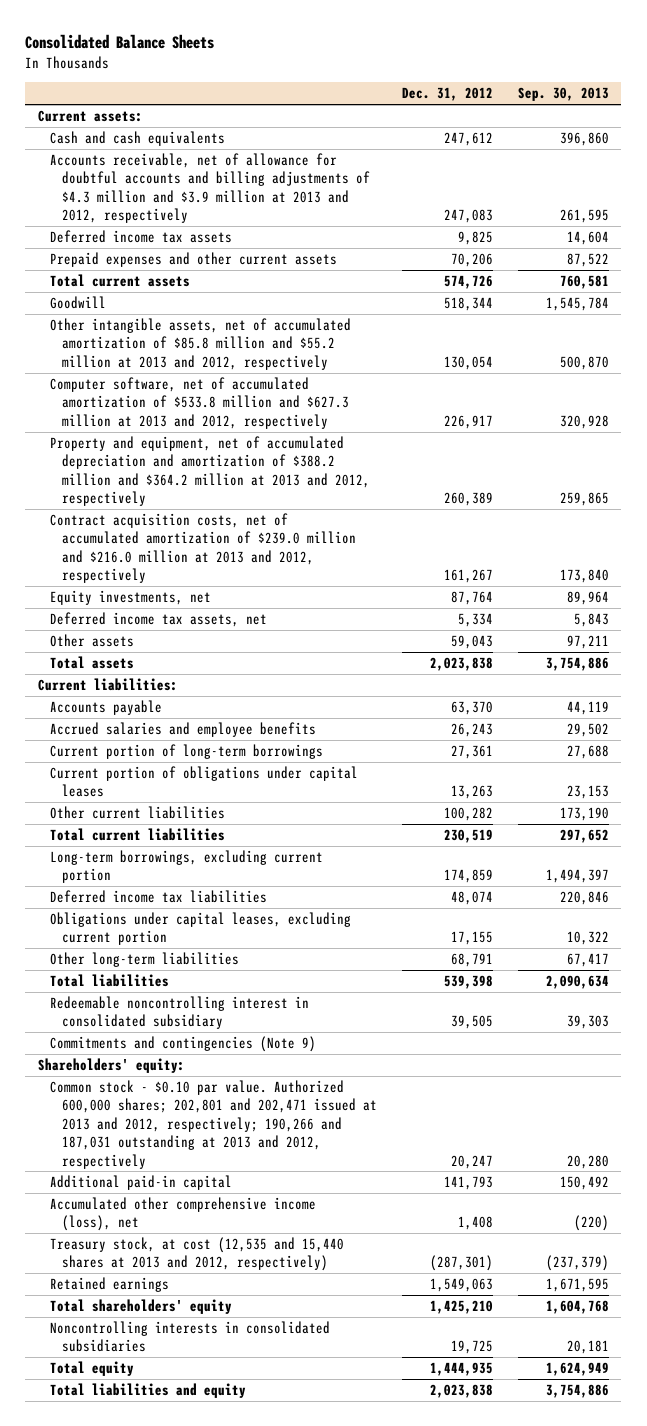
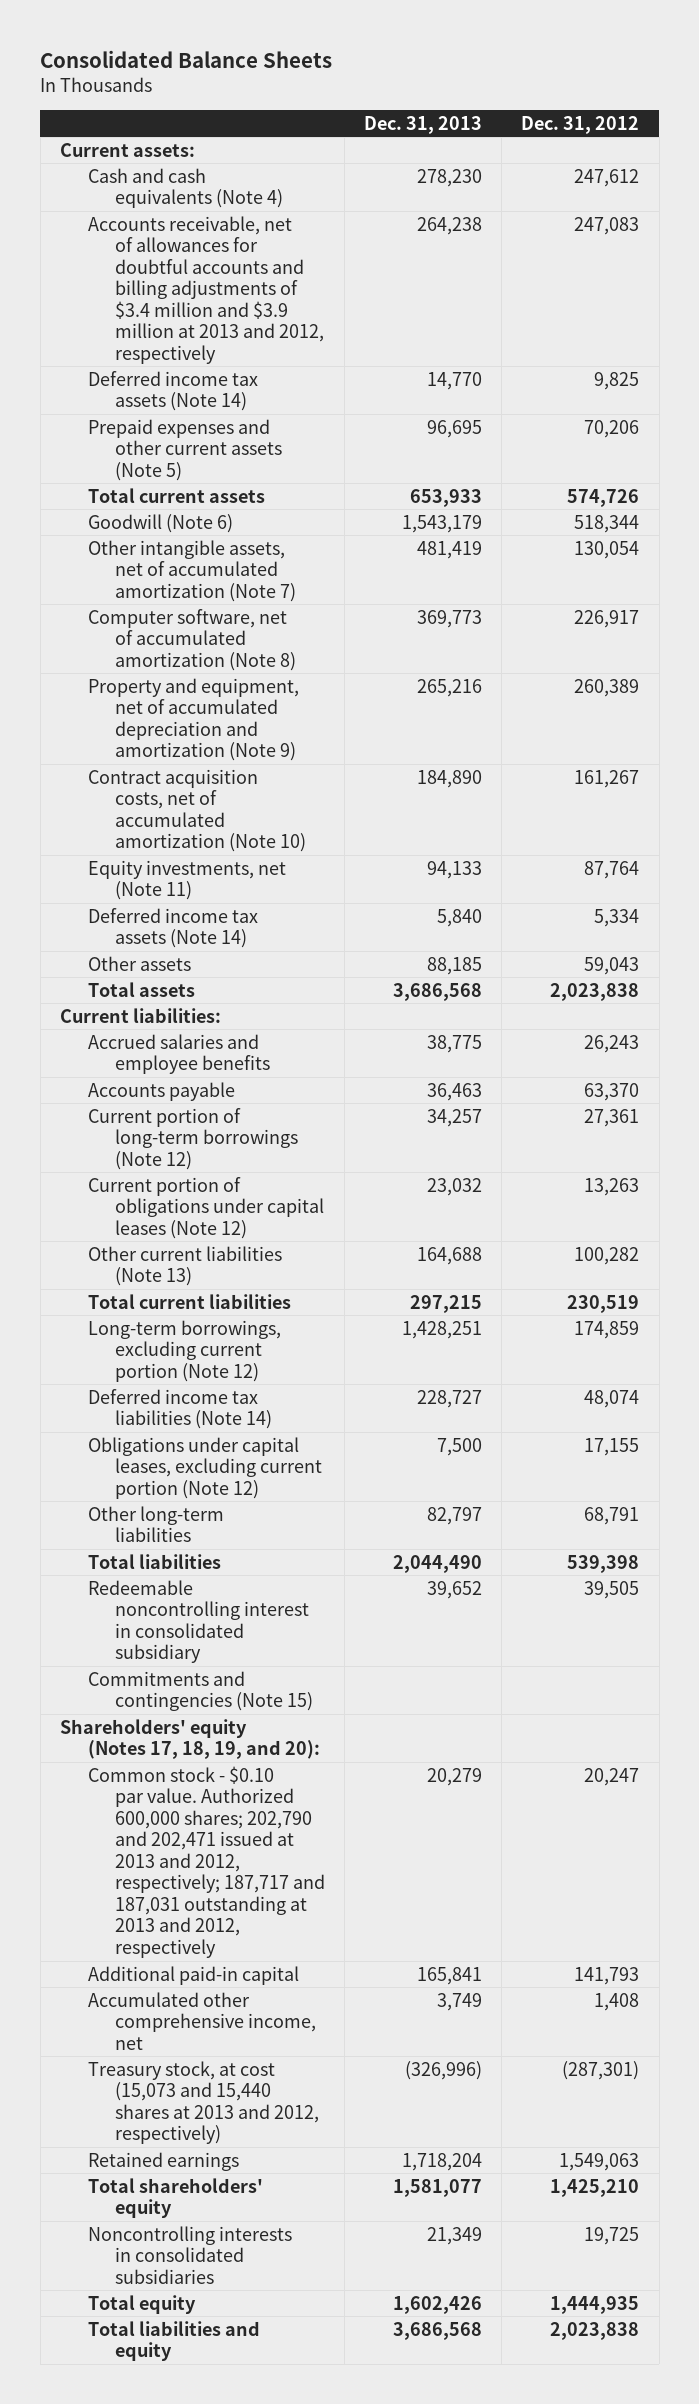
- | Dec. 31, 2012 | Sep. 30, 2013
+ | Dec. 31, 2013 | Dec. 31, 2012
- Cash and cash equivalents | 247,612 | 396,860
- Accounts receivable, net of allowance for doubtful accounts and billing adjustments of $4.3 million and $3.9 million at 2013 and 2012, respectively | 247,083 | 261,595
- Deferred income tax assets | 9,825 | 14,604
- Prepaid expenses and other current assets | 70,206 | 87,522
+ Cash and cash equivalents (Note 4) | 278,230 | 247,612
+ Accounts receivable, net of allowances for doubtful accounts and billing adjustments of $3.4 million and $3.9 million at 2013 and 2012, respectively | 264,238 | 247,083
+ Deferred income tax assets (Note 14) | 14,770 | 9,825
+ Prepaid expenses and other current assets (Note 5) | 96,695 | 70,206
- Goodwill | 518,344 | 1,545,784
- Other intangible assets, net of accumulated amortization of $85.8 million and $55.2 million at 2013 and 2012, respectively | 130,054 | 500,870
- Computer software, net of accumulated amortization of $533.8 million and $627.3 million at 2013 and 2012, respectively | 226,917 | 320,928
- Property and equipment, net of accumulated depreciation and amortization of $388.2 million and $364.2 million at 2013 and 2012, respectively | 260,389 | 259,865
- Contract acquisition costs, net of accumulated amortization of $239.0 million and $216.0 million at 2013 and 2012, respectively | 161,267 | 173,840
- Equity investments, net | 87,764 | 89,964
- Deferred income tax assets, net | 5,334 | 5,843
+ Goodwill (Note 6) | 1,543,179 | 518,344
+ Other intangible assets, net of accumulated amortization (Note 7) | 481,419 | 130,054
+ Computer software, net of accumulated amortization (Note 8) | 369,773 | 226,917
+ Property and equipment, net of accumulated depreciation and amortization (Note 9) | 265,216 | 260,389
+ Contract acquisition costs, net of accumulated amortization (Note 10) | 184,890 | 161,267
+ Equity investments, net (Note 11) | 94,133 | 87,764
+ Deferred income tax assets (Note 14) | 5,840 | 5,334
- Current portion of long-term borrowings | 27,361 | 27,688
- Current portion of obligations under capital leases | 13,263 | 23,153
- Other current liabilities | 100,282 | 173,190
moved down: Accounts payable | 36,463 | 63,370
+ Current portion of long-term borrowings (Note 12) | 34,257 | 27,361
+ Current portion of obligations under capital leases (Note 12) | 23,032 | 13,263
+ Other current liabilities (Note 13) | 164,688 | 100,282
- Long-term borrowings, excluding current portion | 174,859 | 1,494,397
- Deferred income tax liabilities | 48,074 | 220,846
- Obligations under capital leases, excluding current portion | 17,155 | 10,322
+ Long-term borrowings, excluding current portion (Note 12) | 1,428,251 | 174,859
+ Deferred income tax liabilities (Note 14) | 228,727 | 48,074
+ Obligations under capital leases, excluding current portion (Note 12) | 7,500 | 17,155
- Commitments and contingencies (Note 9)
- Shareholders' equity:
- Common stock - $0.10 par value. Authorized 600,000 shares; 202,801 and 202,471 issued at 2013 and 2012, respectively; 190,266 and 187,031 outstanding at 2013 and 2012, respectively | 20,247 | 20,280
+ Commitments and contingencies (Note 15)
+ Shareholders' equity (Notes 17, 18, 19, and 20):
+ Common stock - $0.10 par value. Authorized 600,000 shares; 202,790 and 202,471 issued at 2013 and 2012, respectively; 187,717 and 187,031 outstanding at 2013 and 2012, respectively | 20,279 | 20,247
- Accumulated other comprehensive income (loss), net | 1,408 | (220)
- Treasury stock, at cost (12,535 and 15,440 shares at 2013 and 2012, respectively) | (287,301) | (237,379)
+ Accumulated other comprehensive income, net | 3,749 | 1,408
+ Treasury stock, at cost (15,073 and 15,440 shares at 2013 and 2012, respectively) | (326,996) | (287,301)

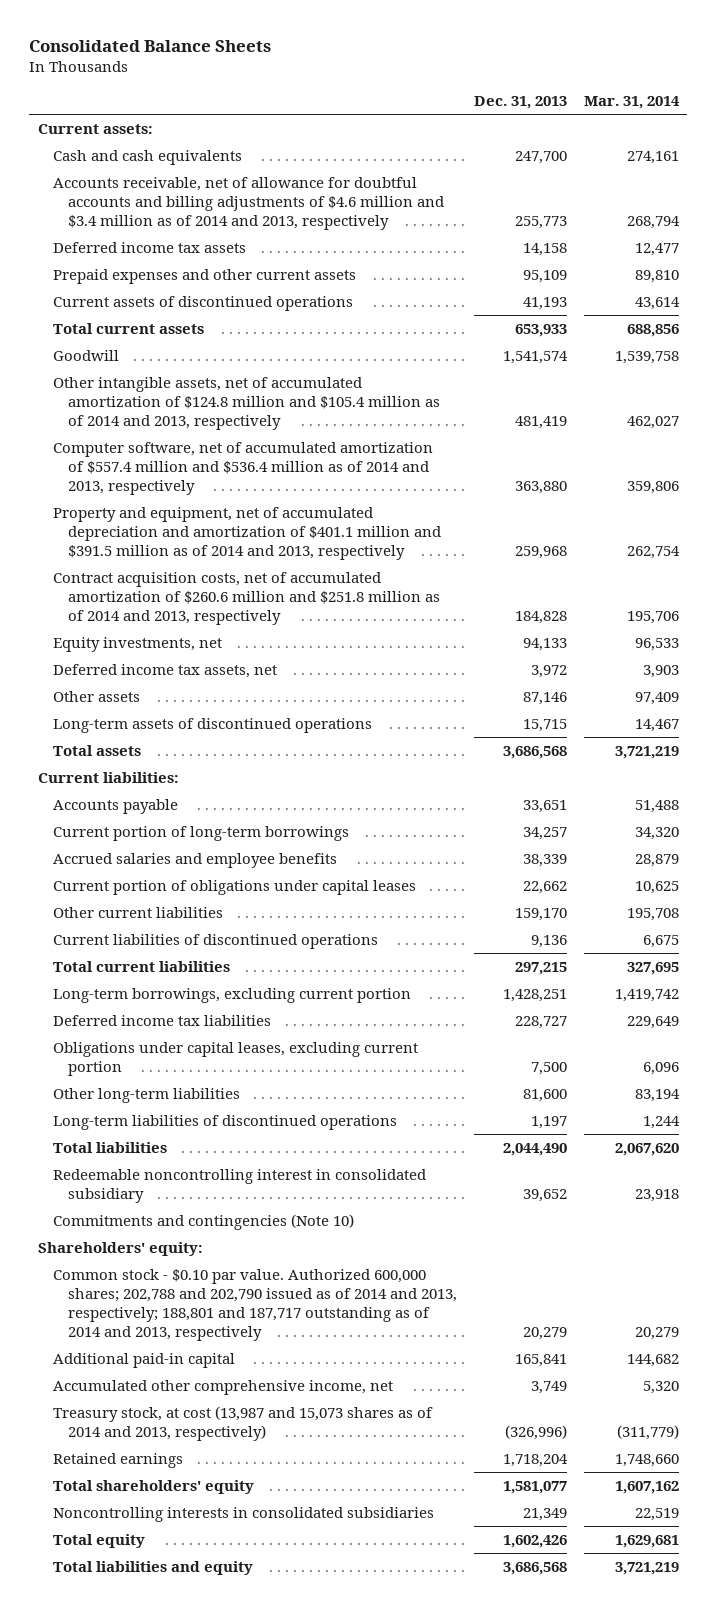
- | Dec. 31, 2013 | Dec. 31, 2012
+ | Dec. 31, 2013 | Mar. 31, 2014
- Cash and cash equivalents (Note 4) | 278,230 | 247,612
- Accounts receivable, net of allowances for doubtful accounts and billing adjustments of $3.4 million and $3.9 million at 2013 and 2012, respectively | 264,238 | 247,083
- Deferred income tax assets (Note 14) | 14,770 | 9,825
- Prepaid expenses and other current assets (Note 5) | 96,695 | 70,206
+ Cash and cash equivalents | 247,700 | 274,161
+ Accounts receivable, net of allowance for doubtful accounts and billing adjustments of $4.6 million and $3.4 million as of 2014 and 2013, respectively | 255,773 | 268,794
+ Deferred income tax assets | 14,158 | 12,477
+ Prepaid expenses and other current assets | 95,109 | 89,810
+ Current assets of discontinued operations | 41,193 | 43,614
- Goodwill (Note 6) | 1,543,179 | 518,344
- Other intangible assets, net of accumulated amortization (Note 7) | 481,419 | 130,054
- Computer software, net of accumulated amortization (Note 8) | 369,773 | 226,917
- Property and equipment, net of accumulated depreciation and amortization (Note 9) | 265,216 | 260,389
- Contract acquisition costs, net of accumulated amortization (Note 10) | 184,890 | 161,267
- Equity investments, net (Note 11) | 94,133 | 87,764
- Deferred income tax assets (Note 14) | 5,840 | 5,334
- Other assets | 88,185 | 59,043
+ Goodwill | 1,541,574 | 1,539,758
+ Other intangible assets, net of accumulated amortization of $124.8 million and $105.4 million as of 2014 and 2013, respectively | 481,419 | 462,027
+ Computer software, net of accumulated amortization of $557.4 million and $536.4 million as of 2014 and 2013, respectively | 363,880 | 359,806
+ Property and equipment, net of accumulated depreciation and amortization of $401.1 million and $391.5 million as of 2014 and 2013, respectively | 259,968 | 262,754
+ Contract acquisition costs, net of accumulated amortization of $260.6 million and $251.8 million as of 2014 and 2013, respectively | 184,828 | 195,706
+ Equity investments, net | 94,133 | 96,533
+ Deferred income tax assets, net | 3,972 | 3,903
+ Other assets | 87,146 | 97,409
+ Long-term assets of discontinued operations | 15,715 | 14,467
- Accrued salaries and employee benefits | 38,775 | 26,243
- Accounts payable | 36,463 | 63,370
- Current portion of long-term borrowings (Note 12) | 34,257 | 27,361
- Current portion of obligations under capital leases (Note 12) | 23,032 | 13,263
- Other current liabilities (Note 13) | 164,688 | 100,282
+ Accounts payable | 33,651 | 51,488
+ Current portion of long-term borrowings | 34,257 | 34,320
+ Accrued salaries and employee benefits | 38,339 | 28,879
+ Current portion of obligations under capital leases | 22,662 | 10,625
+ Other current liabilities | 159,170 | 195,708
+ Current liabilities of discontinued operations | 9,136 | 6,675
- Long-term borrowings, excluding current portion (Note 12) | 1,428,251 | 174,859
- Deferred income tax liabilities (Note 14) | 228,727 | 48,074
- Obligations under capital leases, excluding current portion (Note 12) | 7,500 | 17,155
- Other long-term liabilities | 82,797 | 68,791
+ Long-term borrowings, excluding current portion | 1,428,251 | 1,419,742
+ Deferred income tax liabilities | 228,727 | 229,649
+ Obligations under capital leases, excluding current portion | 7,500 | 6,096
+ Other long-term liabilities | 81,600 | 83,194
+ Long-term liabilities of discontinued operations | 1,197 | 1,244
- Commitments and contingencies (Note 15)
- Shareholders' equity (Notes 17, 18, 19, and 20):
- Common stock - $0.10 par value. Authorized 600,000 shares; 202,790 and 202,471 issued at 2013 and 2012, respectively; 187,717 and 187,031 outstanding at 2013 and 2012, respectively | 20,279 | 20,247
+ Commitments and contingencies (Note 10)
+ Shareholders' equity:
+ Common stock - $0.10 par value. Authorized 600,000 shares; 202,788 and 202,790 issued as of 2014 and 2013, respectively; 188,801 and 187,717 outstanding as of 2014 and 2013, respectively | 20,279 | 20,279
- Treasury stock, at cost (15,073 and 15,440 shares at 2013 and 2012, respectively) | (326,996) | (287,301)
+ Treasury stock, at cost (13,987 and 15,073 shares as of 2014 and 2013, respectively) | (326,996) | (311,779)

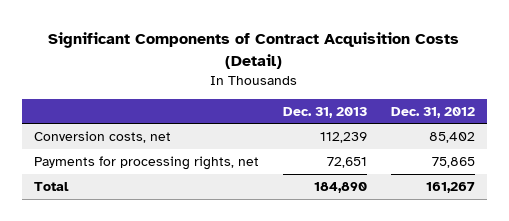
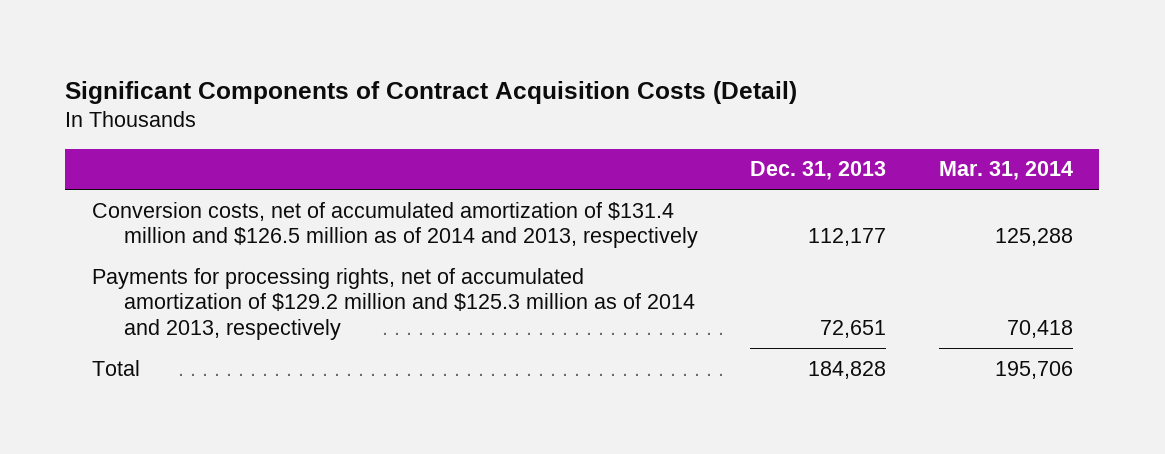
- | Dec. 31, 2013 | Dec. 31, 2012
+ | Dec. 31, 2013 | Mar. 31, 2014
- Conversion costs, net | 112,239 | 85,402
- Payments for processing rights, net | 72,651 | 75,865
- Total | 184,890 | 161,267
+ Conversion costs, net of accumulated amortization of $131.4 million and $126.5 million as of 2014 and 2013, respectively | 112,177 | 125,288
+ Payments for processing rights, net of accumulated amortization of $129.2 million and $125.3 million as of 2014 and 2013, respectively | 72,651 | 70,418
+ Total | 184,828 | 195,706

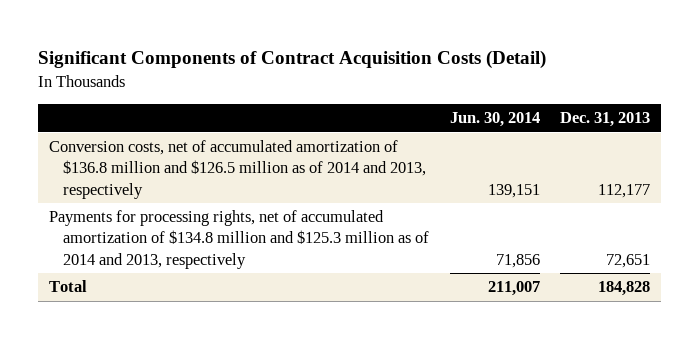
- | Dec. 31, 2013 | Mar. 31, 2014
+ | Jun. 30, 2014 | Dec. 31, 2013
- Conversion costs, net of accumulated amortization of $131.4 million and $126.5 million as of 2014 and 2013, respectively | 112,177 | 125,288
- Payments for processing rights, net of accumulated amortization of $129.2 million and $125.3 million as of 2014 and 2013, respectively | 72,651 | 70,418
+ Conversion costs, net of accumulated amortization of $136.8 million and $126.5 million as of 2014 and 2013, respectively | 139,151 | 112,177
+ Payments for processing rights, net of accumulated amortization of $134.8 million and $125.3 million as of 2014 and 2013, respectively | 71,856 | 72,651

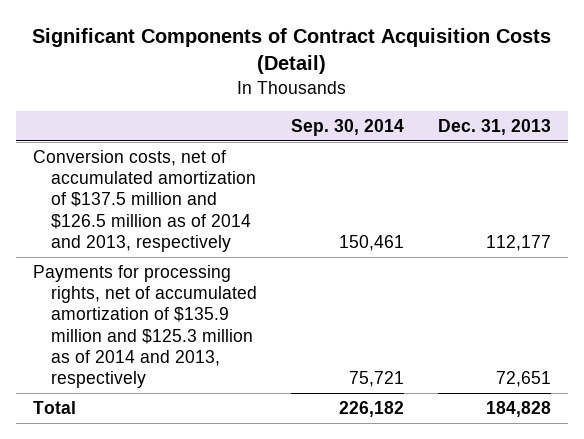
- | Jun. 30, 2014 | Dec. 31, 2013
+ | Sep. 30, 2014 | Dec. 31, 2013
- Conversion costs, net of accumulated amortization of $136.8 million and $126.5 million as of 2014 and 2013, respectively | 139,151 | 112,177
- Payments for processing rights, net of accumulated amortization of $134.8 million and $125.3 million as of 2014 and 2013, respectively | 71,856 | 72,651
+ Conversion costs, net of accumulated amortization of $137.5 million and $126.5 million as of 2014 and 2013, respectively | 150,461 | 112,177
+ Payments for processing rights, net of accumulated amortization of $135.9 million and $125.3 million as of 2014 and 2013, respectively | 75,721 | 72,651

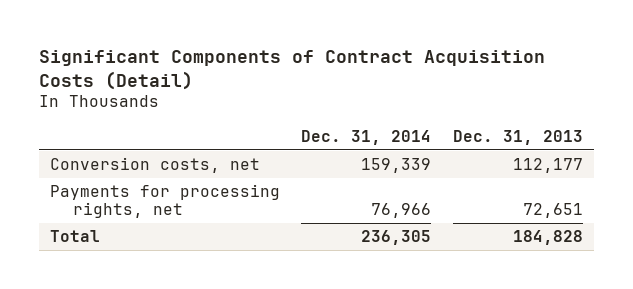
- | Sep. 30, 2014 | Dec. 31, 2013
+ | Dec. 31, 2014 | Dec. 31, 2013
- Conversion costs, net of accumulated amortization of $137.5 million and $126.5 million as of 2014 and 2013, respectively | 150,461 | 112,177
- Payments for processing rights, net of accumulated amortization of $135.9 million and $125.3 million as of 2014 and 2013, respectively | 75,721 | 72,651
+ Conversion costs, net | 159,339 | 112,177
+ Payments for processing rights, net | 76,966 | 72,651

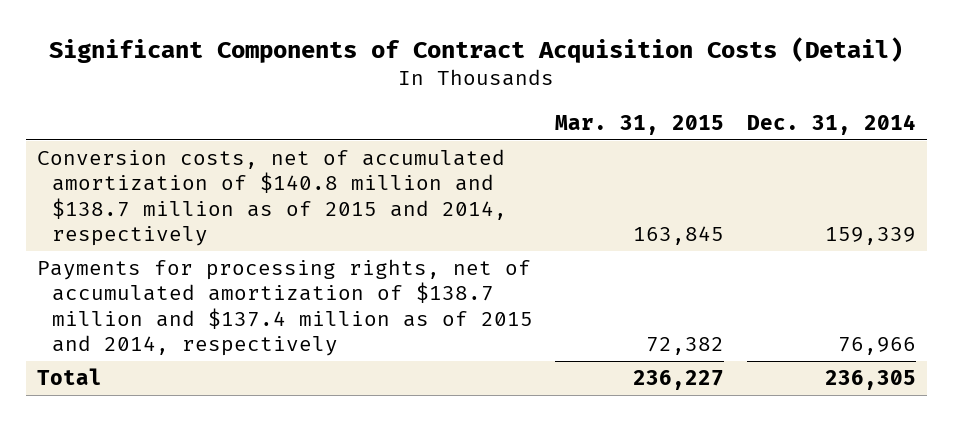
- | Dec. 31, 2014 | Dec. 31, 2013
+ | Mar. 31, 2015 | Dec. 31, 2014
- Conversion costs, net | 159,339 | 112,177
- Payments for processing rights, net | 76,966 | 72,651
+ Conversion costs, net of accumulated amortization of $140.8 million and $138.7 million as of 2015 and 2014, respectively | 163,845 | 159,339
+ Payments for processing rights, net of accumulated amortization of $138.7 million and $137.4 million as of 2015 and 2014, respectively | 72,382 | 76,966

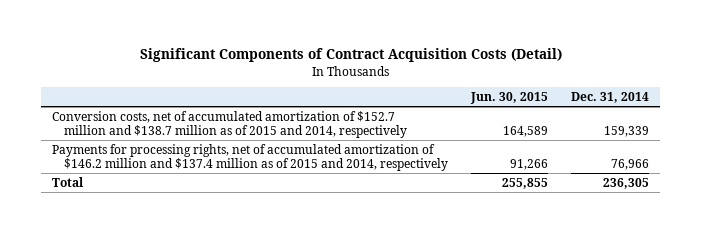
- | Mar. 31, 2015 | Dec. 31, 2014
+ | Jun. 30, 2015 | Dec. 31, 2014
- Conversion costs, net of accumulated amortization of $140.8 million and $138.7 million as of 2015 and 2014, respectively | 163,845 | 159,339
- Payments for processing rights, net of accumulated amortization of $138.7 million and $137.4 million as of 2015 and 2014, respectively | 72,382 | 76,966
+ Conversion costs, net of accumulated amortization of $152.7 million and $138.7 million as of 2015 and 2014, respectively | 164,589 | 159,339
+ Payments for processing rights, net of accumulated amortization of $146.2 million and $137.4 million as of 2015 and 2014, respectively | 91,266 | 76,966

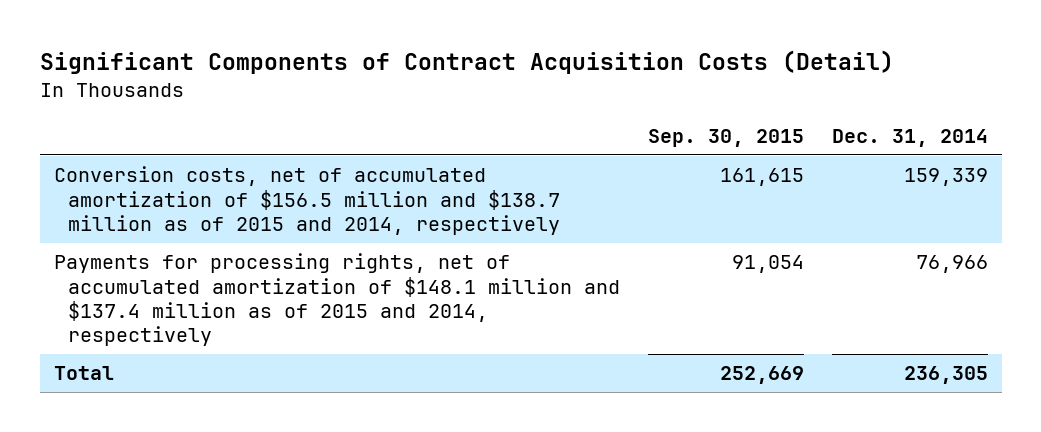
- | Jun. 30, 2015 | Dec. 31, 2014
+ | Sep. 30, 2015 | Dec. 31, 2014
- Conversion costs, net of accumulated amortization of $152.7 million and $138.7 million as of 2015 and 2014, respectively | 164,589 | 159,339
- Payments for processing rights, net of accumulated amortization of $146.2 million and $137.4 million as of 2015 and 2014, respectively | 91,266 | 76,966
+ Conversion costs, net of accumulated amortization of $156.5 million and $138.7 million as of 2015 and 2014, respectively | 161,615 | 159,339
+ Payments for processing rights, net of accumulated amortization of $148.1 million and $137.4 million as of 2015 and 2014, respectively | 91,054 | 76,966

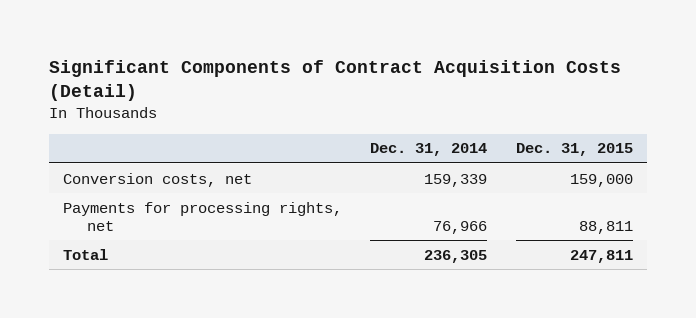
- | Sep. 30, 2015 | Dec. 31, 2014
+ | Dec. 31, 2014 | Dec. 31, 2015
- Conversion costs, net of accumulated amortization of $156.5 million and $138.7 million as of 2015 and 2014, respectively | 161,615 | 159,339
- Payments for processing rights, net of accumulated amortization of $148.1 million and $137.4 million as of 2015 and 2014, respectively | 91,054 | 76,966
+ Conversion costs, net | 159,339 | 159,000
+ Payments for processing rights, net | 76,966 | 88,811

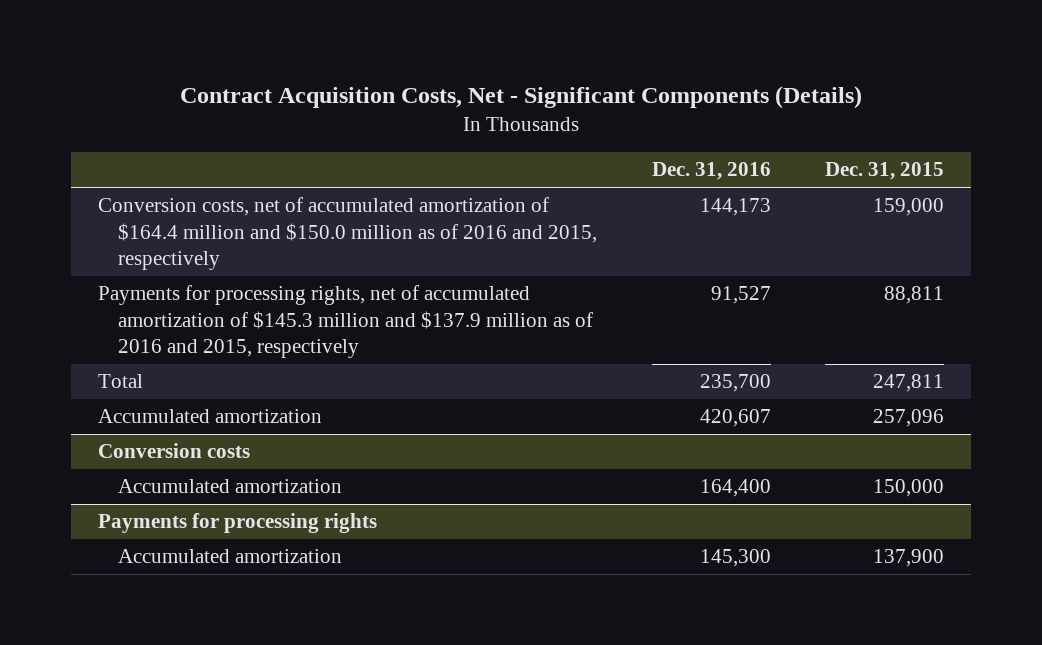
- Significant Components of Contract Acquisition Costs (Detail)
+ Contract Acquisition Costs, Net - Significant Components (Details)
- | Dec. 31, 2014 | Dec. 31, 2015
+ | Dec. 31, 2016 | Dec. 31, 2015
- Conversion costs, net | 159,339 | 159,000
- Payments for processing rights, net | 76,966 | 88,811
+ Conversion costs, net of accumulated amortization of $164.4 million and $150.0 million as of 2016 and 2015, respectively | 144,173 | 159,000
+ Payments for processing rights, net of accumulated amortization of $145.3 million and $137.9 million as of 2016 and 2015, respectively | 91,527 | 88,811
+ Accumulated amortization | 420,607 | 257,096
+ Conversion costs
+ Accumulated amortization | 164,400 | 150,000
+ Payments for processing rights
+ Accumulated amortization | 145,300 | 137,900

